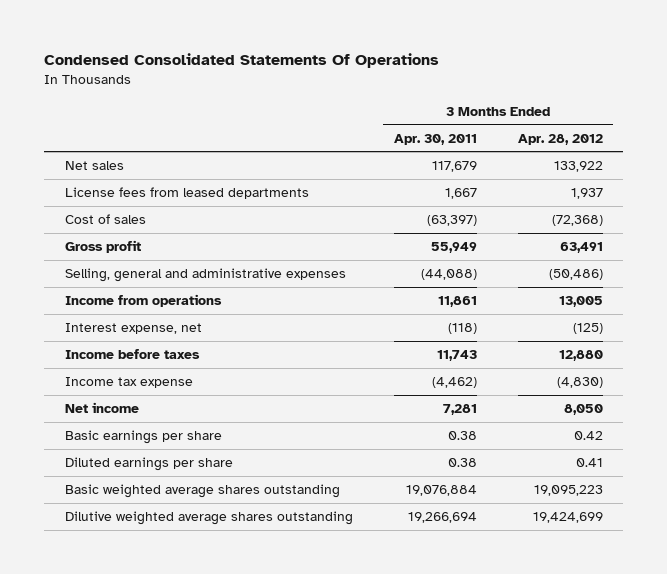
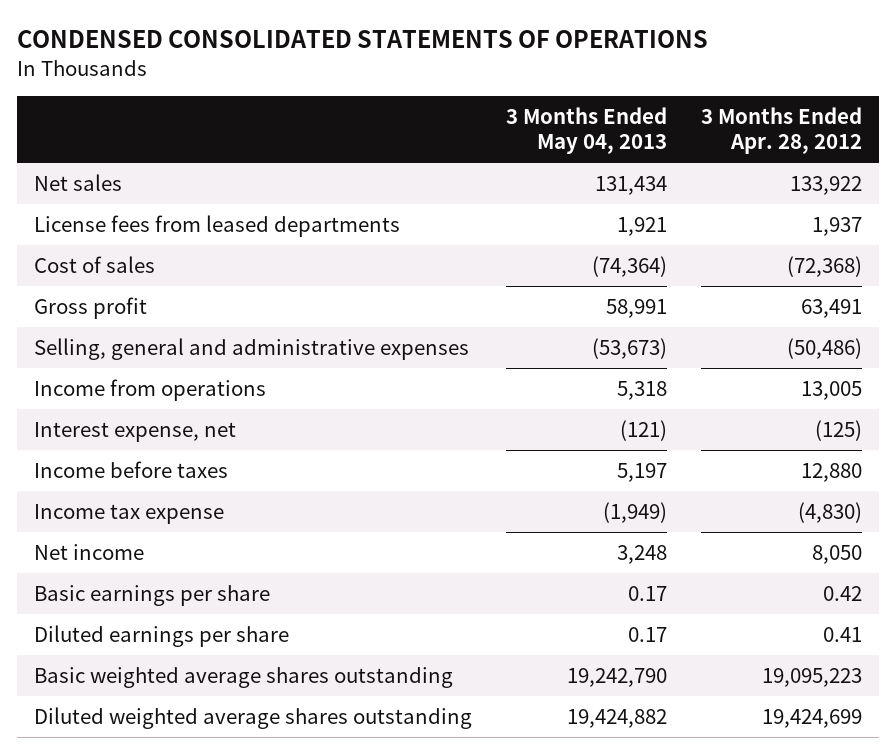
- Condensed Consolidated Statements Of Operations
+ CONDENSED CONSOLIDATED STATEMENTS OF OPERATIONS
- | 3 Months Ended Apr. 30, 2011 | 3 Months Ended Apr. 28, 2012
+ | 3 Months Ended May 04, 2013 | 3 Months Ended Apr. 28, 2012
- Dilutive weighted average shares outstanding | 19,266,694 | 19,424,699
+ Diluted weighted average shares outstanding | 19,424,882 | 19,424,699

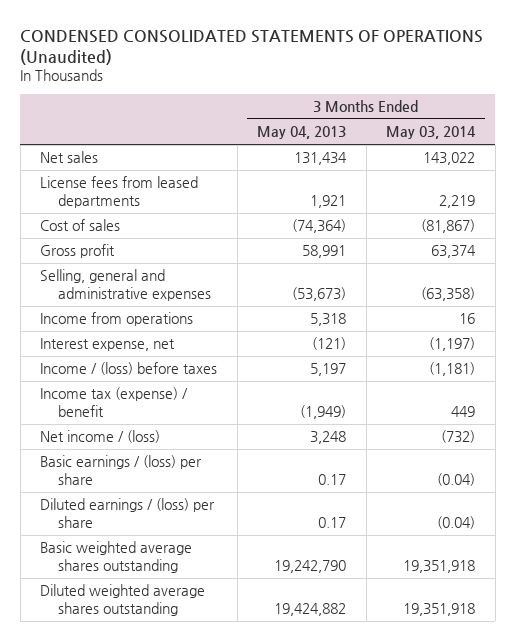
- CONDENSED CONSOLIDATED STATEMENTS OF OPERATIONS
+ CONDENSED CONSOLIDATED STATEMENTS OF OPERATIONS (Unaudited)
- | 3 Months Ended May 04, 2013 | 3 Months Ended Apr. 28, 2012
+ | 3 Months Ended May 04, 2013 | 3 Months Ended May 03, 2014
- Income before taxes | 5,197 | 12,880
- Income tax expense | (1,949) | (4,830)
- Net income | 3,248 | 8,050
- Basic earnings per share | 0.17 | 0.42
- Diluted earnings per share | 0.17 | 0.41
+ Income / (loss) before taxes | 5,197 | (1,181)
+ Income tax (expense) / benefit | (1,949) | 449
+ Net income / (loss) | 3,248 | (732)
+ Basic earnings / (loss) per share | 0.17 | (0.04)
+ Diluted earnings / (loss) per share | 0.17 | (0.04)

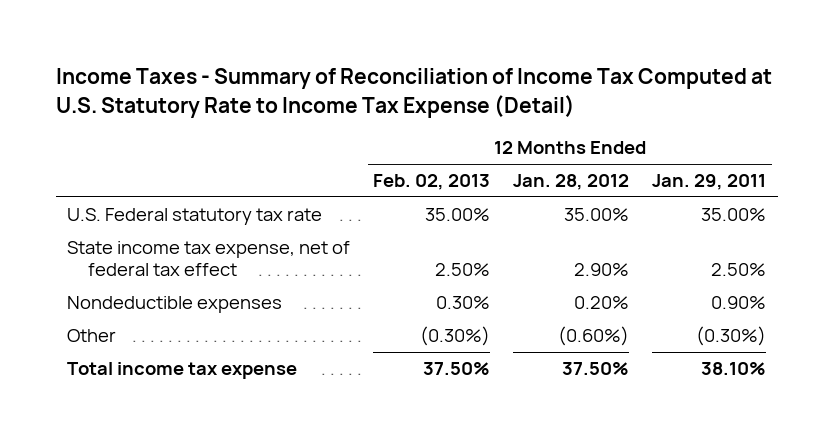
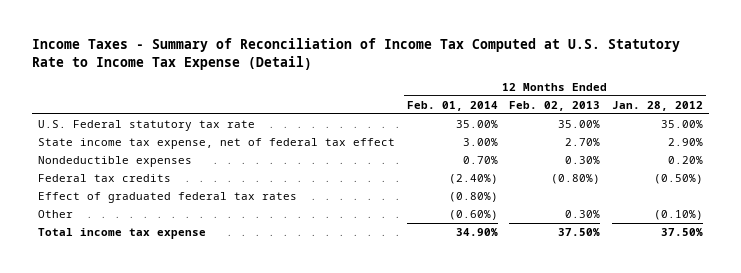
- | 12 Months Ended Feb. 02, 2013 | 12 Months Ended Jan. 28, 2012 | 12 Months Ended Jan. 29, 2011
+ | 12 Months Ended Feb. 01, 2014 | 12 Months Ended Feb. 02, 2013 | 12 Months Ended Jan. 28, 2012
- State income tax expense, net of federal tax effect | 2.50% | 2.90% | 2.50%
+ State income tax expense, net of federal tax effect | 3.00% | 2.70% | 2.90%
- Other | (0.30%) | (0.60%) | (0.30%)
+ Federal tax credits | (2.40%) | (0.80%) | (0.50%)
+ Effect of graduated federal tax rates | (0.80%) | |
+ Other | (0.60%) | 0.30% | (0.10%)

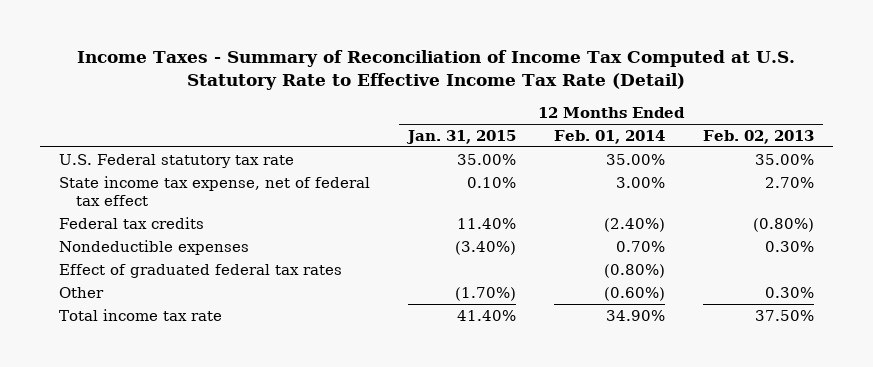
- Income Taxes - Summary of Reconciliation of Income Tax Computed at U.S. Statutory Rate to Income Tax Expense (Detail)
+ Income Taxes - Summary of Reconciliation of Income Tax Computed at U.S. Statutory Rate to Effective Income Tax Rate (Detail)
- | 12 Months Ended Feb. 01, 2014 | 12 Months Ended Feb. 02, 2013 | 12 Months Ended Jan. 28, 2012
+ | 12 Months Ended Jan. 31, 2015 | 12 Months Ended Feb. 01, 2014 | 12 Months Ended Feb. 02, 2013
moved down: Nondeductible expenses | (3.40%) | 0.70% | 0.30%
- Total income tax expense | 34.90% | 37.50% | 37.50%
+ Total income tax rate | 41.40% | 34.90% | 37.50%

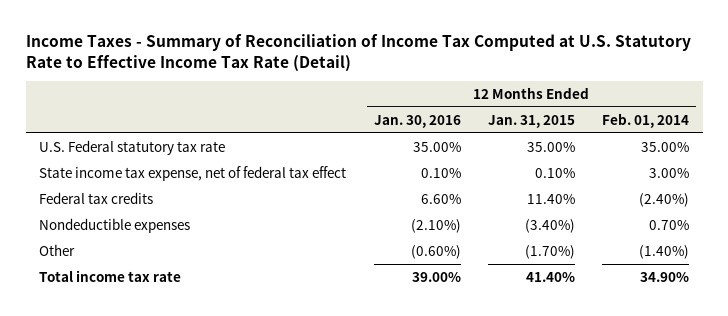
- | 12 Months Ended Jan. 31, 2015 | 12 Months Ended Feb. 01, 2014 | 12 Months Ended Feb. 02, 2013
+ | 12 Months Ended Jan. 30, 2016 | 12 Months Ended Jan. 31, 2015 | 12 Months Ended Feb. 01, 2014
- Effect of graduated federal tax rates | | (0.80%) |
- Other | (1.70%) | (0.60%) | 0.30%
+ Other | (0.60%) | (1.70%) | (1.40%)

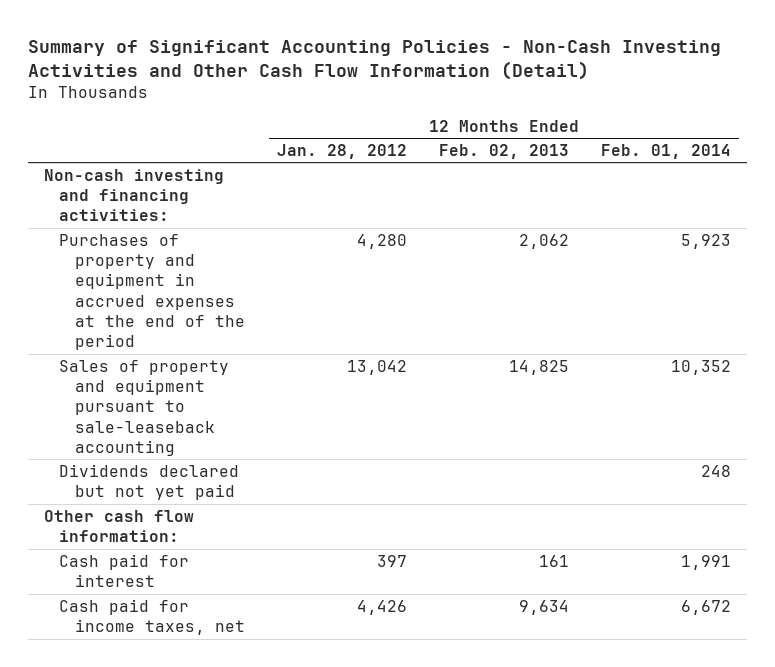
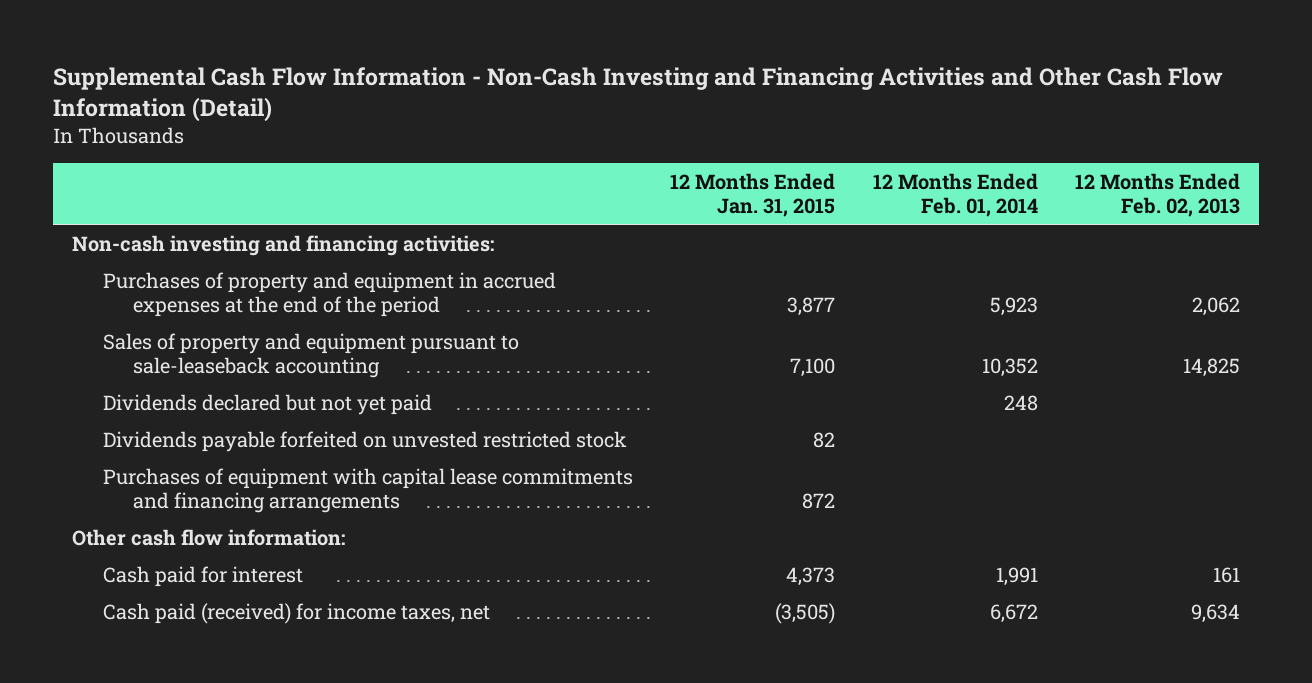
- Summary of Significant Accounting Policies - Non-Cash Investing Activities and Other Cash Flow Information (Detail)
+ Supplemental Cash Flow Information - Non-Cash Investing and Financing Activities and Other Cash Flow Information (Detail)
- | 12 Months Ended Jan. 28, 2012 | 12 Months Ended Feb. 02, 2013 | 12 Months Ended Feb. 01, 2014
+ | 12 Months Ended Jan. 31, 2015 | 12 Months Ended Feb. 01, 2014 | 12 Months Ended Feb. 02, 2013
+ Dividends payable forfeited on unvested restricted stock | 82 | |
+ Purchases of equipment with capital lease commitments and financing arrangements | 872 | |
- Cash paid for income taxes, net | 4,426 | 9,634 | 6,672
+ Cash paid (received) for income taxes, net | (3,505) | 6,672 | 9,634

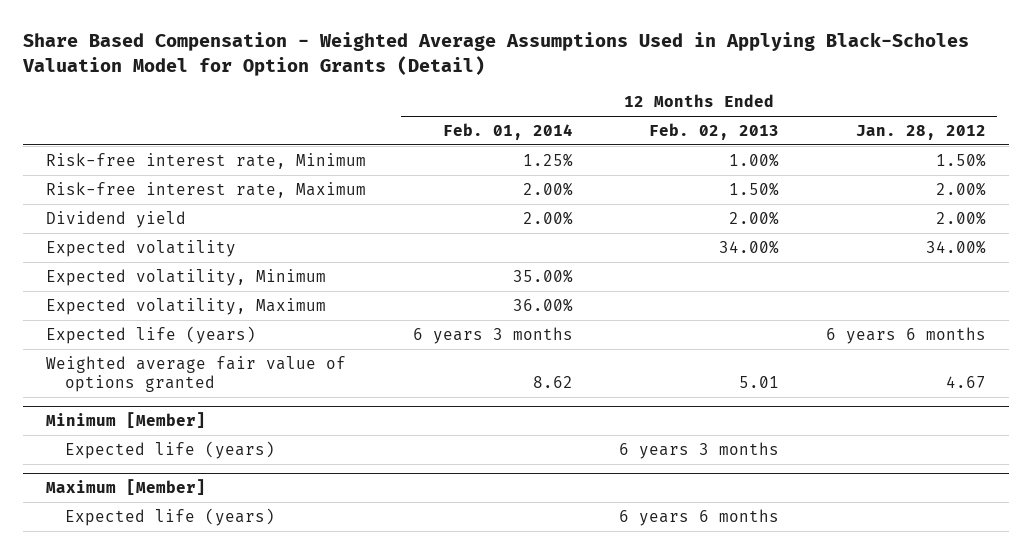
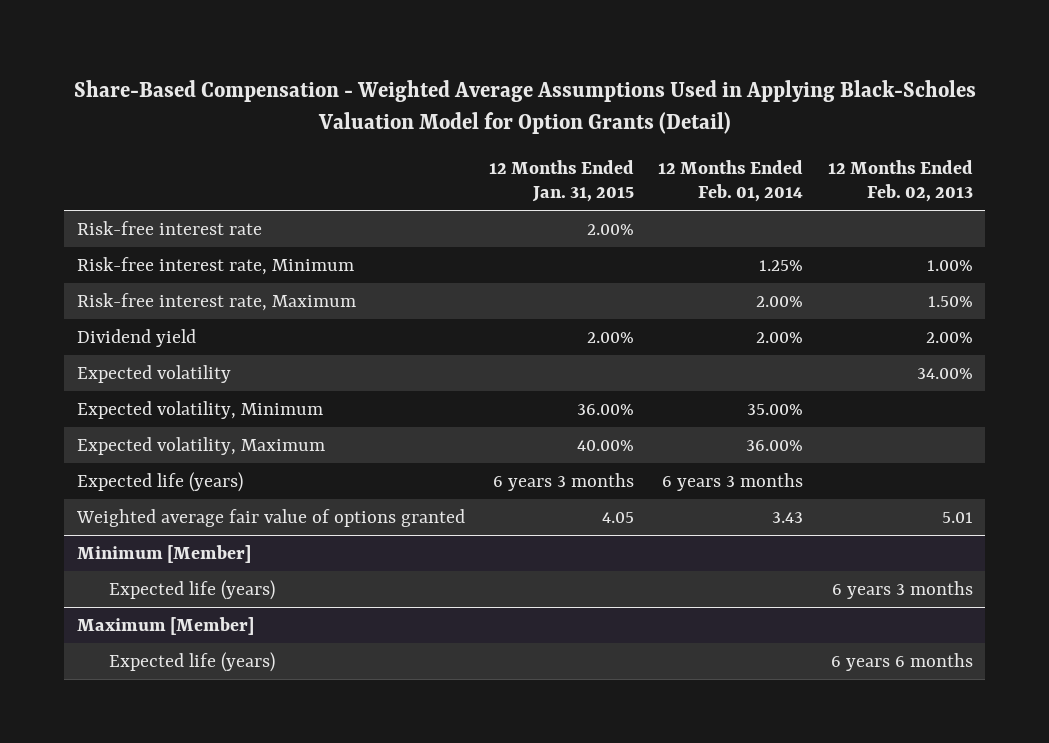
- Share Based Compensation - Weighted Average Assumptions Used in Applying Black-Scholes Valuation Model for Option Grants (Detail)
+ Share-Based Compensation - Weighted Average Assumptions Used in Applying Black-Scholes Valuation Model for Option Grants (Detail)
- | 12 Months Ended Feb. 01, 2014 | 12 Months Ended Feb. 02, 2013 | 12 Months Ended Jan. 28, 2012
+ | 12 Months Ended Jan. 31, 2015 | 12 Months Ended Feb. 01, 2014 | 12 Months Ended Feb. 02, 2013
+ Risk-free interest rate | 2.00% | |
- Weighted average fair value of options granted | 8.62 | 5.01 | 4.67
+ Weighted average fair value of options granted | 4.05 | 3.43 | 5.01

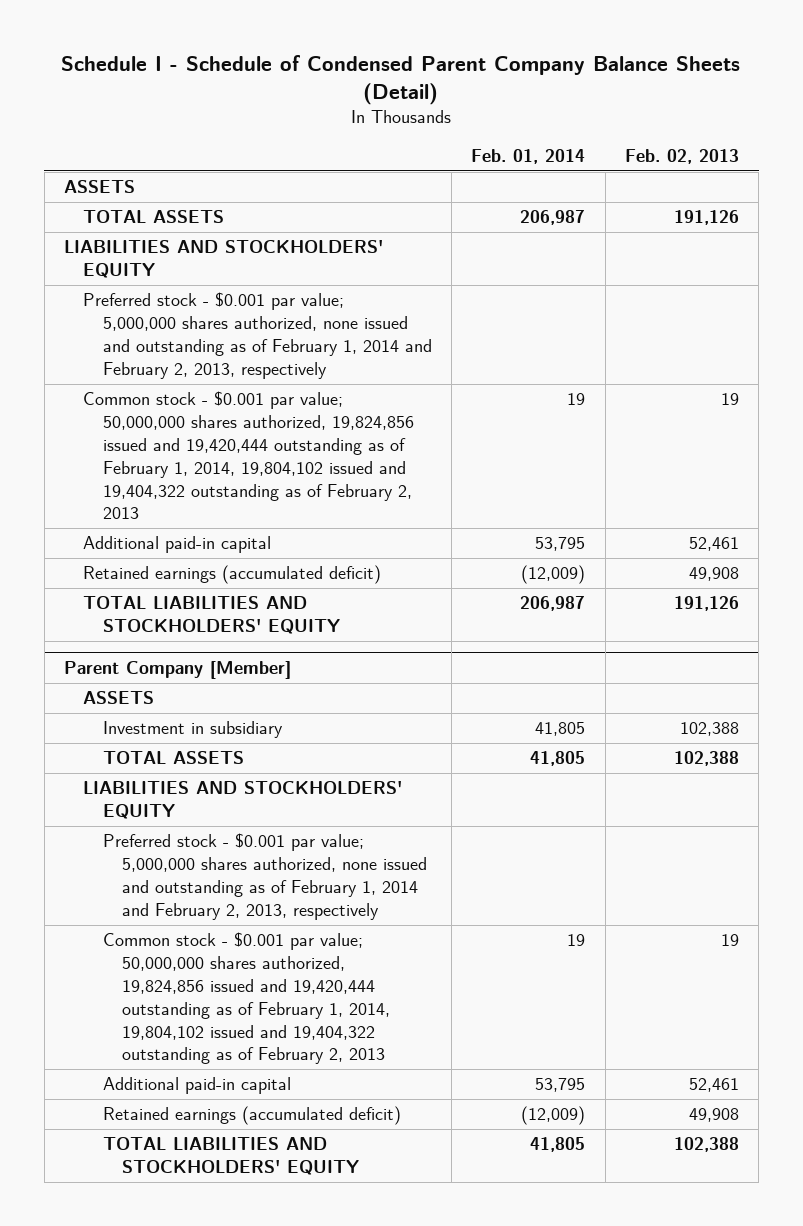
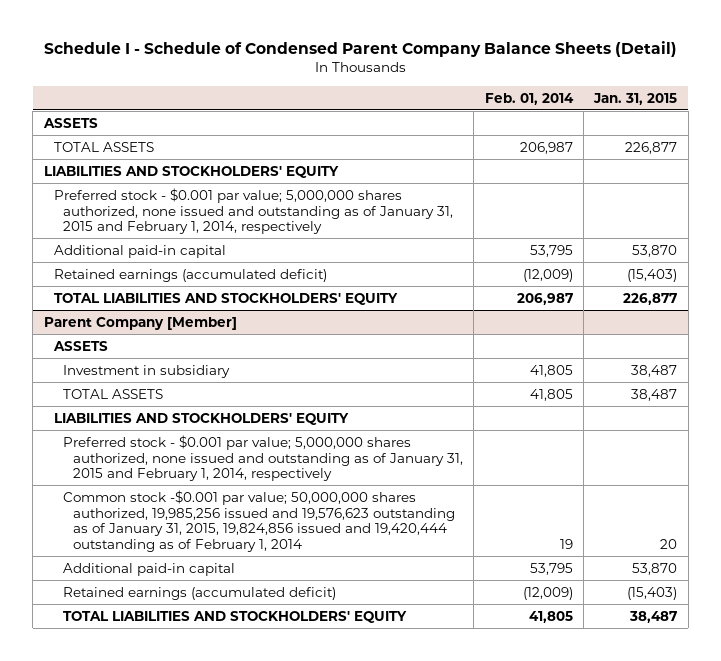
- | Feb. 01, 2014 | Feb. 02, 2013
+ | Feb. 01, 2014 | Jan. 31, 2015
- Preferred stock - $0.001 par value; 5,000,000 shares authorized, none issued and outstanding as of February 1, 2014 and February 2, 2013, respectively
- Common stock - $0.001 par value; 50,000,000 shares authorized, 19,824,856 issued and 19,420,444 outstanding as of February 1, 2014, 19,804,102 issued and 19,404,322 outstanding as of February 2, 2013 | 19 | 19
+ Preferred stock - $0.001 par value; 5,000,000 shares authorized, none issued and outstanding as of January 31, 2015 and February 1, 2014, respectively
@ Parent Company [Member]
- Preferred stock - $0.001 par value; 5,000,000 shares authorized, none issued and outstanding as of February 1, 2014 and February 2, 2013, respectively
- Common stock - $0.001 par value; 50,000,000 shares authorized, 19,824,856 issued and 19,420,444 outstanding as of February 1, 2014, 19,804,102 issued and 19,404,322 outstanding as of February 2, 2013 | 19 | 19
+ Preferred stock - $0.001 par value; 5,000,000 shares authorized, none issued and outstanding as of January 31, 2015 and February 1, 2014, respectively
+ Common stock -$0.001 par value; 50,000,000 shares authorized, 19,985,256 issued and 19,576,623 outstanding as of January 31, 2015, 19,824,856 issued and 19,420,444 outstanding as of February 1, 2014 | 19 | 20

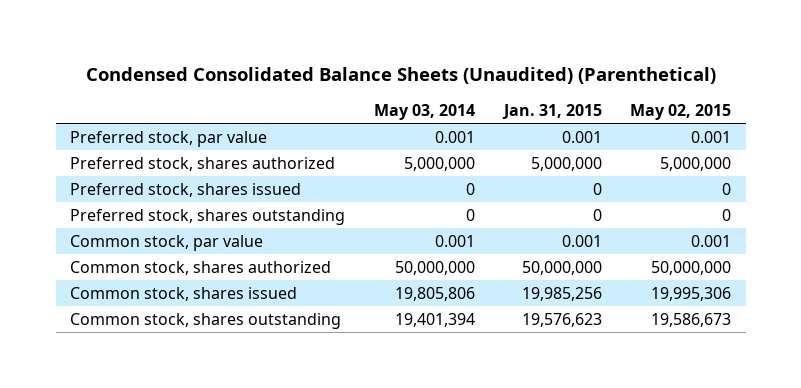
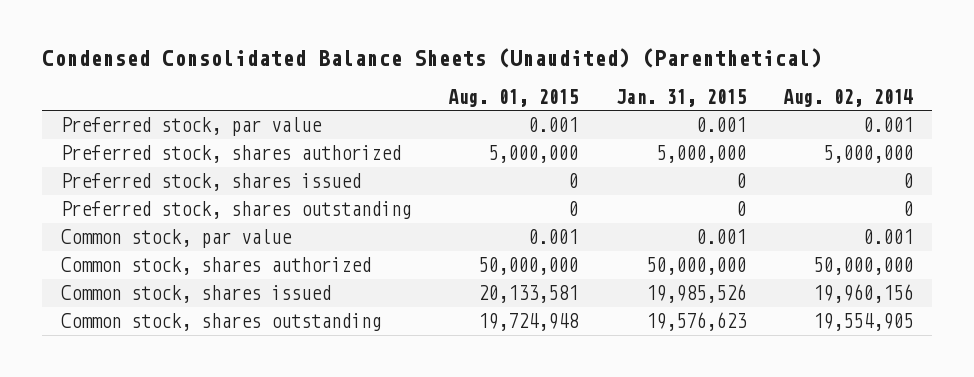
- | May 03, 2014 | Jan. 31, 2015 | May 02, 2015
+ | Aug. 01, 2015 | Jan. 31, 2015 | Aug. 02, 2014
- Common stock, shares issued | 19,805,806 | 19,985,256 | 19,995,306
+ Common stock, shares issued | 20,133,581 | 19,985,526 | 19,960,156

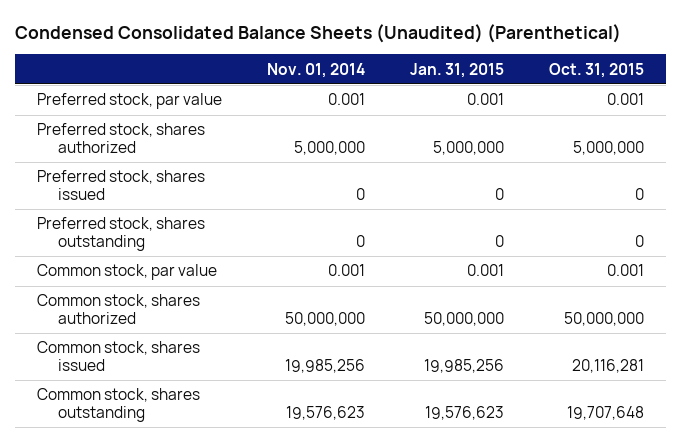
- | Aug. 01, 2015 | Jan. 31, 2015 | Aug. 02, 2014
+ | Nov. 01, 2014 | Jan. 31, 2015 | Oct. 31, 2015
- Common stock, shares issued | 20,133,581 | 19,985,526 | 19,960,156
+ Common stock, shares issued | 19,985,256 | 19,985,256 | 20,116,281

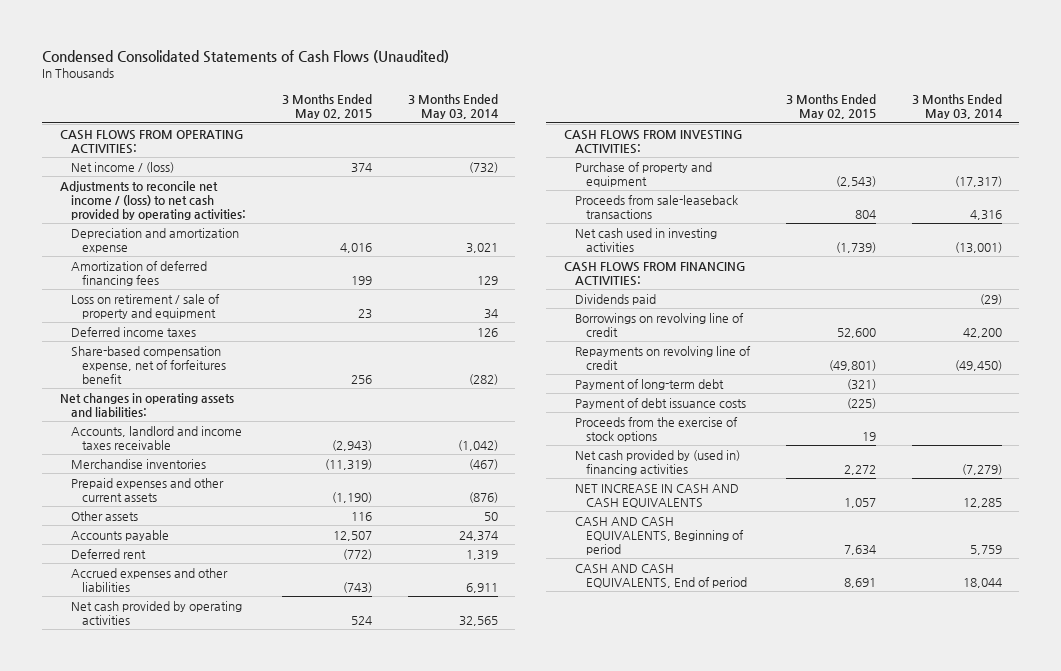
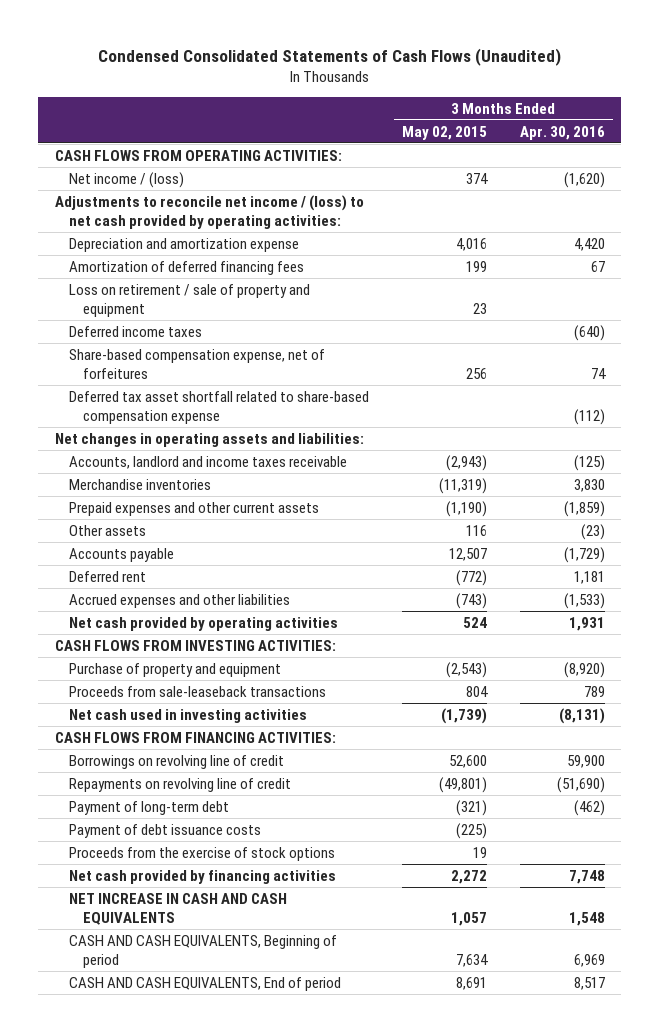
- | 3 Months Ended May 02, 2015 | 3 Months Ended May 03, 2014
+ | 3 Months Ended May 02, 2015 | 3 Months Ended Apr. 30, 2016
- Share-based compensation expense, net of forfeitures benefit | 256 | (282)
+ Share-based compensation expense, net of forfeitures | 256 | 74
+ Deferred tax asset shortfall related to share-based compensation expense | | (112)
- Dividends paid | | (29)
- Net cash provided by (used in) financing activities | 2,272 | (7,279)
+ Net cash provided by financing activities | 2,272 | 7,748

